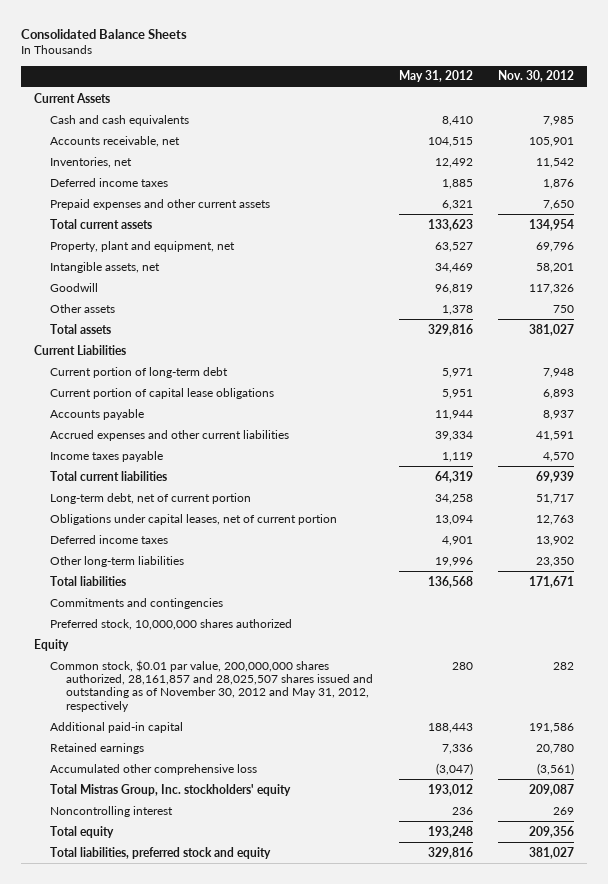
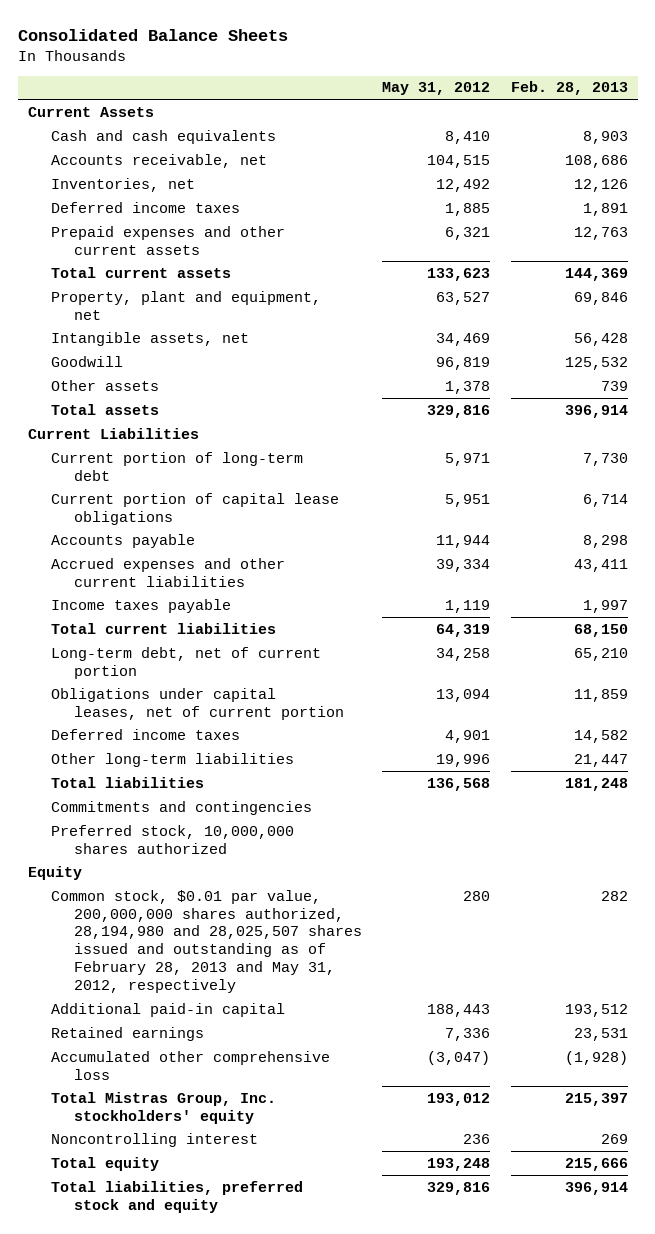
- | May 31, 2012 | Nov. 30, 2012
+ | May 31, 2012 | Feb. 28, 2013
- Common stock, $0.01 par value, 200,000,000 shares authorized, 28,161,857 and 28,025,507 shares issued and outstanding as of November 30, 2012 and May 31, 2012, respectively | 280 | 282
+ Common stock, $0.01 par value, 200,000,000 shares authorized, 28,194,980 and 28,025,507 shares issued and outstanding as of February 28, 2013 and May 31, 2012, respectively | 280 | 282

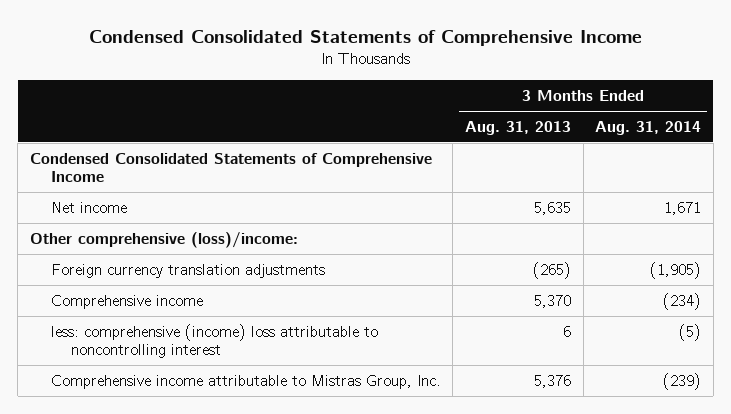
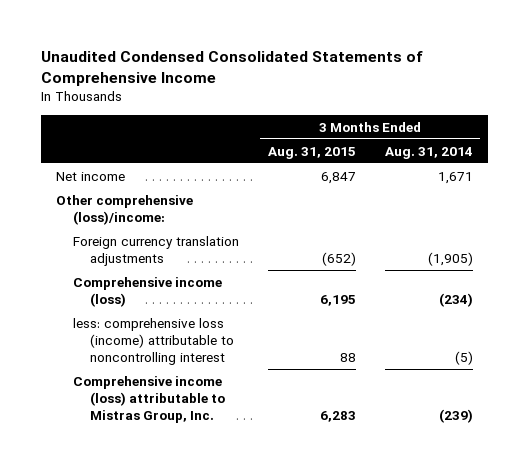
- Condensed Consolidated Statements of Comprehensive Income
+ Unaudited Condensed Consolidated Statements of Comprehensive Income
- | 3 Months Ended Aug. 31, 2013 | 3 Months Ended Aug. 31, 2014
+ | 3 Months Ended Aug. 31, 2015 | 3 Months Ended Aug. 31, 2014
- Condensed Consolidated Statements of Comprehensive Income
- Comprehensive income | 5,370 | (234)
- less: comprehensive (income) loss attributable to noncontrolling interest | 6 | (5)
- Comprehensive income attributable to Mistras Group, Inc. | 5,376 | (239)
+ Comprehensive income (loss) | 6,195 | (234)
+ less: comprehensive loss (income) attributable to noncontrolling interest | 88 | (5)
+ Comprehensive income (loss) attributable to Mistras Group, Inc. | 6,283 | (239)

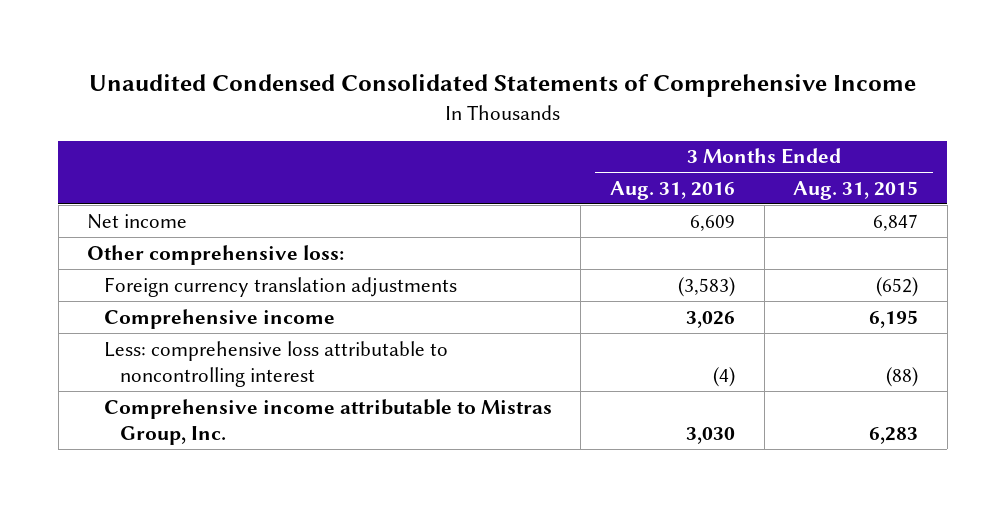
- | 3 Months Ended Aug. 31, 2015 | 3 Months Ended Aug. 31, 2014
+ | 3 Months Ended Aug. 31, 2016 | 3 Months Ended Aug. 31, 2015
- Other comprehensive (loss)/income:
+ Other comprehensive loss:
- Comprehensive income (loss) | 6,195 | (234)
- less: comprehensive loss (income) attributable to noncontrolling interest | 88 | (5)
- Comprehensive income (loss) attributable to Mistras Group, Inc. | 6,283 | (239)
+ Comprehensive income | 3,026 | 6,195
+ Less: comprehensive loss attributable to noncontrolling interest | (4) | (88)
+ Comprehensive income attributable to Mistras Group, Inc. | 3,030 | 6,283

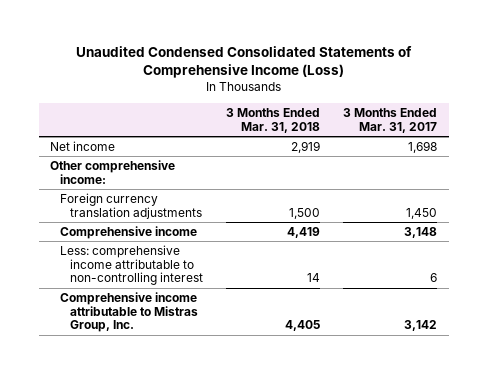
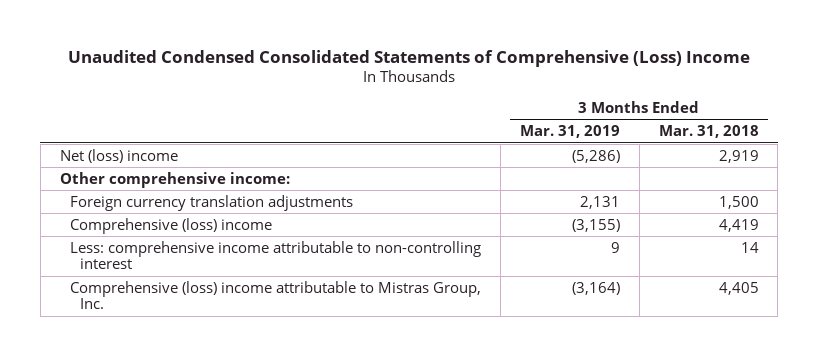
- Unaudited Condensed Consolidated Statements of Comprehensive Income (Loss)
+ Unaudited Condensed Consolidated Statements of Comprehensive (Loss) Income
- | 3 Months Ended Mar. 31, 2018 | 3 Months Ended Mar. 31, 2017
+ | 3 Months Ended Mar. 31, 2019 | 3 Months Ended Mar. 31, 2018
- Net income | 2,919 | 1,698
+ Net (loss) income | (5,286) | 2,919
- Comprehensive income | 4,419 | 3,148
+ Comprehensive (loss) income | (3,155) | 4,419
- Comprehensive income attributable to Mistras Group, Inc. | 4,405 | 3,142
+ Comprehensive (loss) income attributable to Mistras Group, Inc. | (3,164) | 4,405

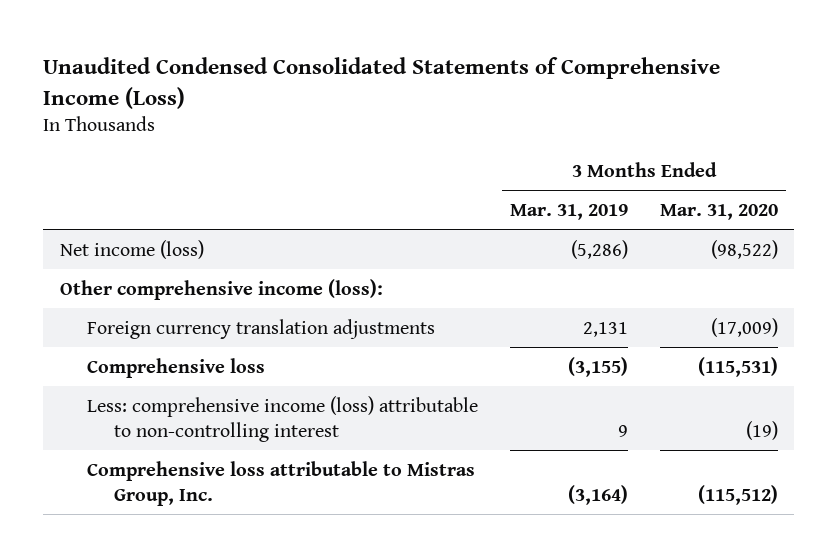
- Unaudited Condensed Consolidated Statements of Comprehensive (Loss) Income
+ Unaudited Condensed Consolidated Statements of Comprehensive Income (Loss)
- | 3 Months Ended Mar. 31, 2019 | 3 Months Ended Mar. 31, 2018
+ | 3 Months Ended Mar. 31, 2019 | 3 Months Ended Mar. 31, 2020
- Net (loss) income | (5,286) | 2,919
- Other comprehensive income:
+ Net income (loss) | (5,286) | (98,522)
+ Other comprehensive income (loss):
- Comprehensive (loss) income | (3,155) | 4,419
- Less: comprehensive income attributable to non-controlling interest | 9 | 14
- Comprehensive (loss) income attributable to Mistras Group, Inc. | (3,164) | 4,405
+ Comprehensive loss | (3,155) | (115,531)
+ Less: comprehensive income (loss) attributable to non-controlling interest | 9 | (19)
+ Comprehensive loss attributable to Mistras Group, Inc. | (3,164) | (115,512)

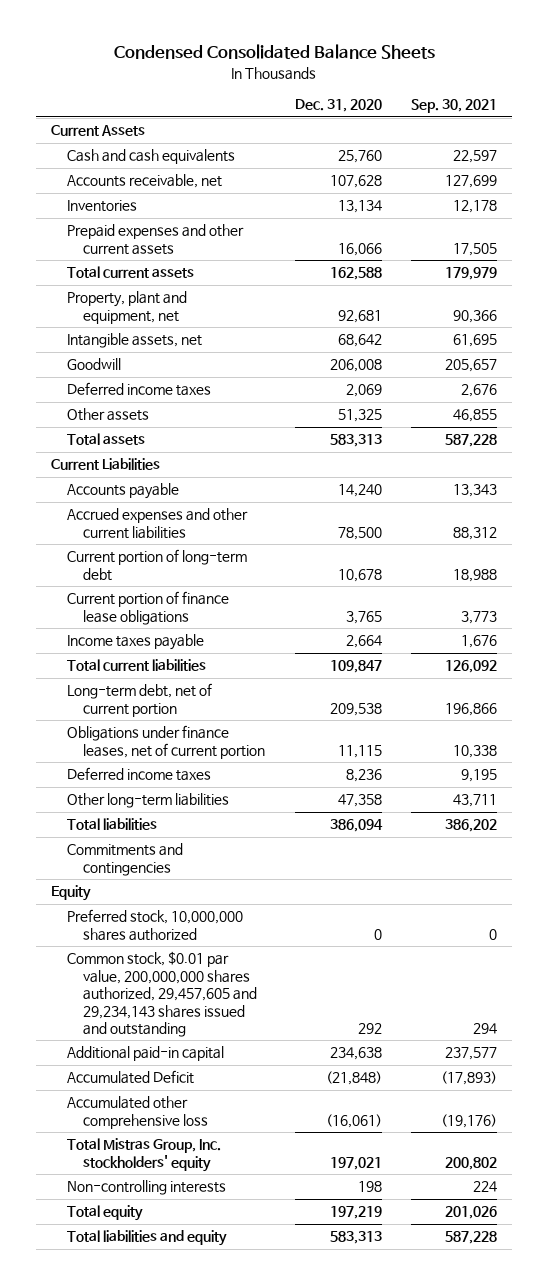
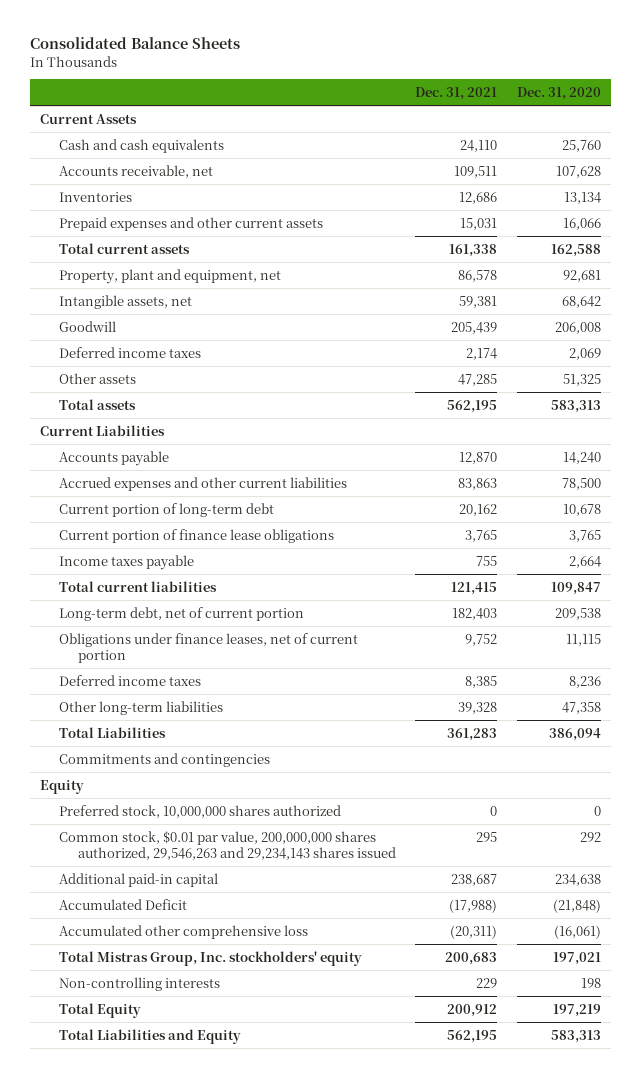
- Condensed Consolidated Balance Sheets
+ Consolidated Balance Sheets
- | Dec. 31, 2020 | Sep. 30, 2021
+ | Dec. 31, 2021 | Dec. 31, 2020
- Total liabilities | 386,094 | 386,202
+ Total Liabilities | 361,283 | 386,094
- Common stock, $0.01 par value, 200,000,000 shares authorized, 29,457,605 and 29,234,143 shares issued and outstanding | 292 | 294
+ Common stock, $0.01 par value, 200,000,000 shares authorized, 29,546,263 and 29,234,143 shares issued | 295 | 292
- Total equity | 197,219 | 201,026
- Total liabilities and equity | 583,313 | 587,228
+ Total Equity | 200,912 | 197,219
+ Total Liabilities and Equity | 562,195 | 583,313

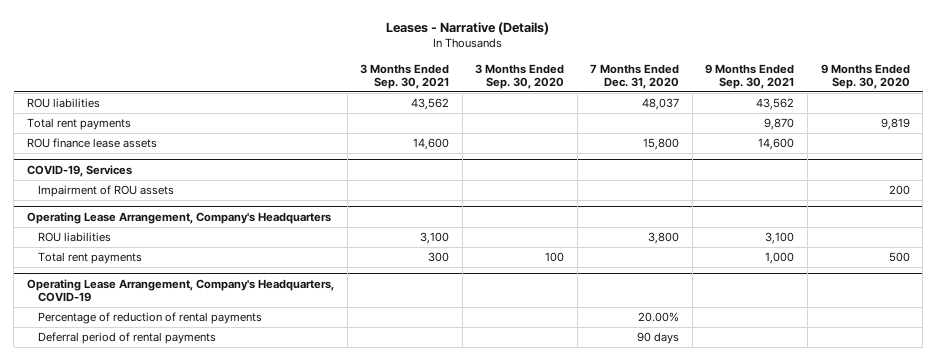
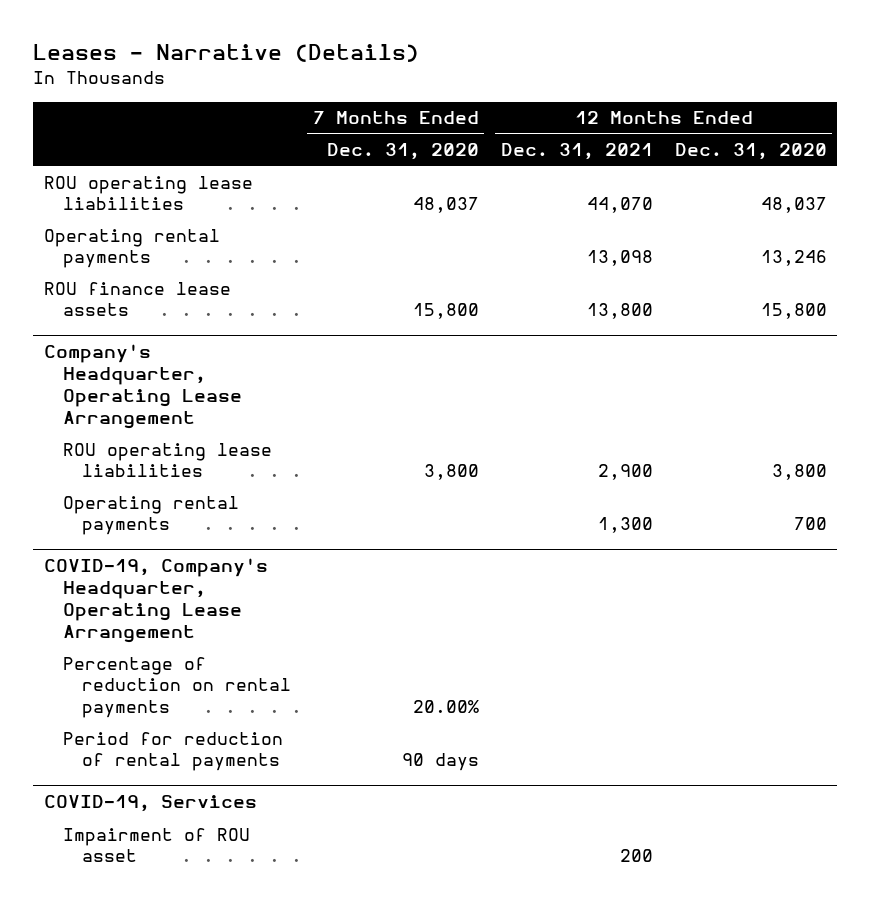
- | 3 Months Ended Sep. 30, 2021 | 3 Months Ended Sep. 30, 2020 | 7 Months Ended Dec. 31, 2020 | 9 Months Ended Sep. 30, 2021 | 9 Months Ended Sep. 30, 2020
+ | 7 Months Ended Dec. 31, 2020 | 12 Months Ended Dec. 31, 2021 | 12 Months Ended Dec. 31, 2020
- ROU liabilities | 43,562 | | 48,037 | 43,562 |
- Total rent payments | | | | 9,870 | 9,819
+ ROU operating lease liabilities | 48,037 | 44,070 | 48,037
+ Operating rental payments | | 13,098 | 13,246
+ Company's Headquarter, Operating Lease Arrangement
+ ROU operating lease liabilities | 3,800 | 2,900 | 3,800
+ Operating rental payments | | 1,300 | 700
+ COVID-19, Company's Headquarter, Operating Lease Arrangement
+ Percentage of reduction on rental payments | 20.00% | |
+ Period for reduction of rental payments | 90 days | |
@ COVID-19, Services
- Impairment of ROU assets | | | | | 200
- Operating Lease Arrangement, Company's Headquarters
- ROU liabilities | 3,100 | | 3,800 | 3,100 |
- Total rent payments | 300 | 100 | | 1,000 | 500
- Operating Lease Arrangement, Company's Headquarters, COVID-19
- Percentage of reduction of rental payments | | | 20.00% | |
- Deferral period of rental payments | | | 90 days | |
@ COVID-19, Services
+ Impairment of ROU asset | | 200 |

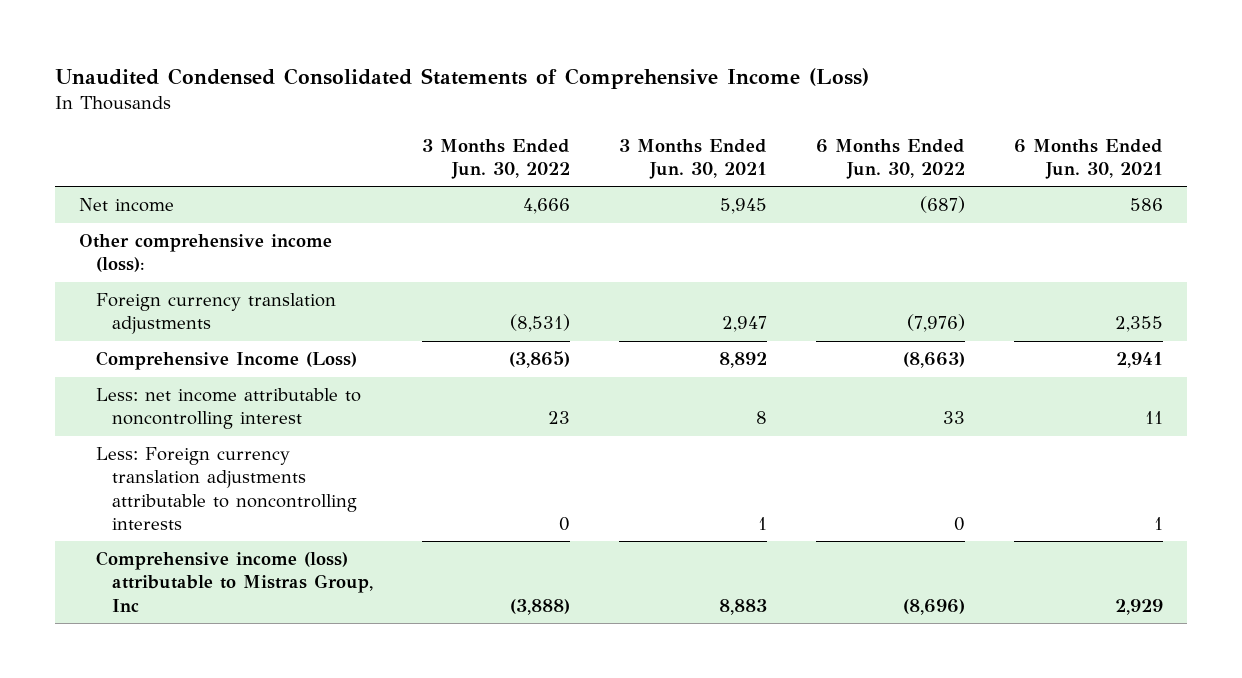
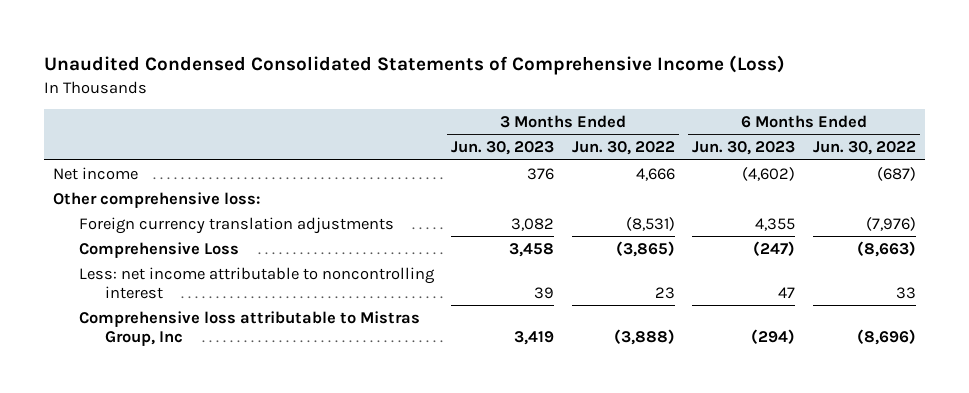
- | 3 Months Ended Jun. 30, 2022 | 3 Months Ended Jun. 30, 2021 | 6 Months Ended Jun. 30, 2022 | 6 Months Ended Jun. 30, 2021
+ | 3 Months Ended Jun. 30, 2023 | 3 Months Ended Jun. 30, 2022 | 6 Months Ended Jun. 30, 2023 | 6 Months Ended Jun. 30, 2022
- Other comprehensive income (loss):
+ Other comprehensive loss:
- Comprehensive Income (Loss) | (3,865) | 8,892 | (8,663) | 2,941
+ Comprehensive Loss | 3,458 | (3,865) | (247) | (8,663)
- Less: Foreign currency translation adjustments attributable to noncontrolling interests | 0 | 1 | 0 | 1
- Comprehensive income (loss) attributable to Mistras Group, Inc | (3,888) | 8,883 | (8,696) | 2,929
+ Comprehensive loss attributable to Mistras Group, Inc | 3,419 | (3,888) | (294) | (8,696)

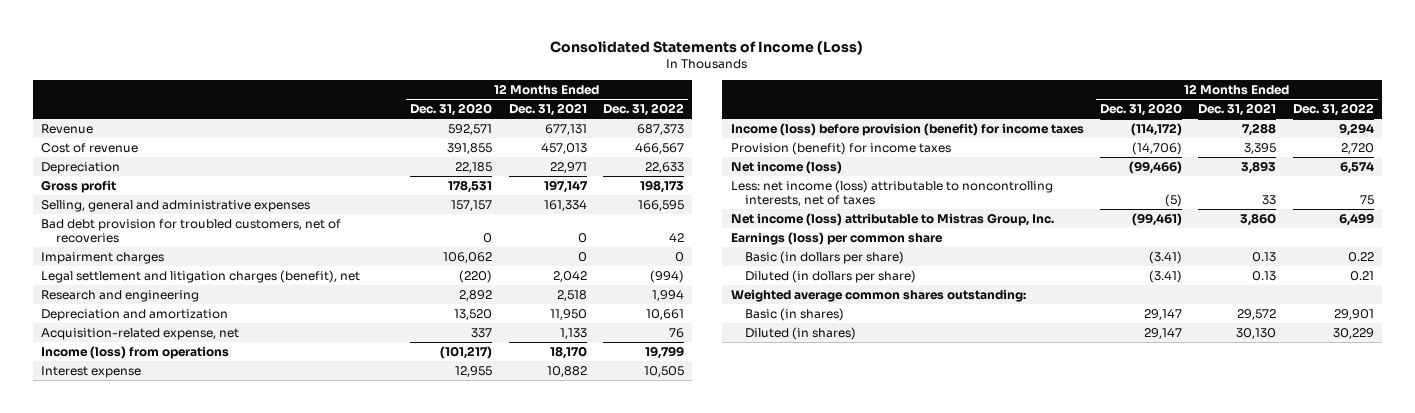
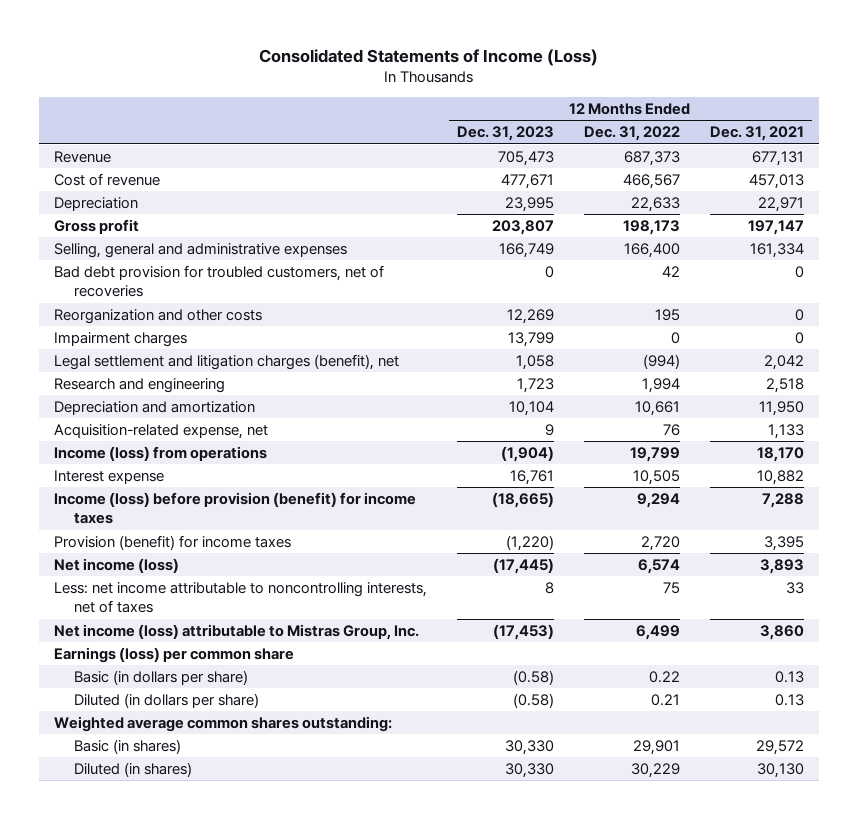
- | 12 Months Ended Dec. 31, 2020 | 12 Months Ended Dec. 31, 2021 | 12 Months Ended Dec. 31, 2022
+ | 12 Months Ended Dec. 31, 2023 | 12 Months Ended Dec. 31, 2022 | 12 Months Ended Dec. 31, 2021
- Selling, general and administrative expenses | 157,157 | 161,334 | 166,595
+ Selling, general and administrative expenses | 166,749 | 166,400 | 161,334
+ Reorganization and other costs | 12,269 | 195 | 0
- Less: net income (loss) attributable to noncontrolling interests, net of taxes | (5) | 33 | 75
+ Less: net income attributable to noncontrolling interests, net of taxes | 8 | 75 | 33

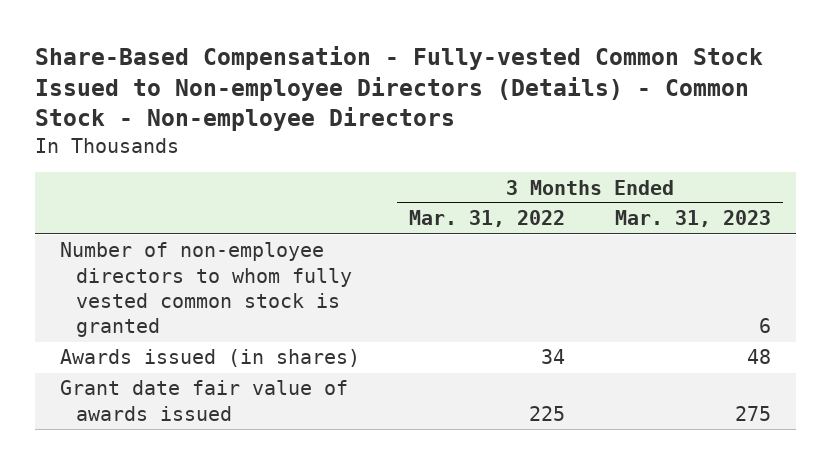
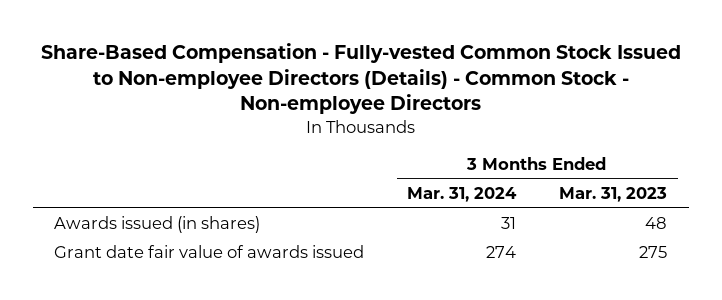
- | 3 Months Ended Mar. 31, 2022 | 3 Months Ended Mar. 31, 2023
+ | 3 Months Ended Mar. 31, 2024 | 3 Months Ended Mar. 31, 2023
- Number of non-employee directors to whom fully vested common stock is granted | | 6

